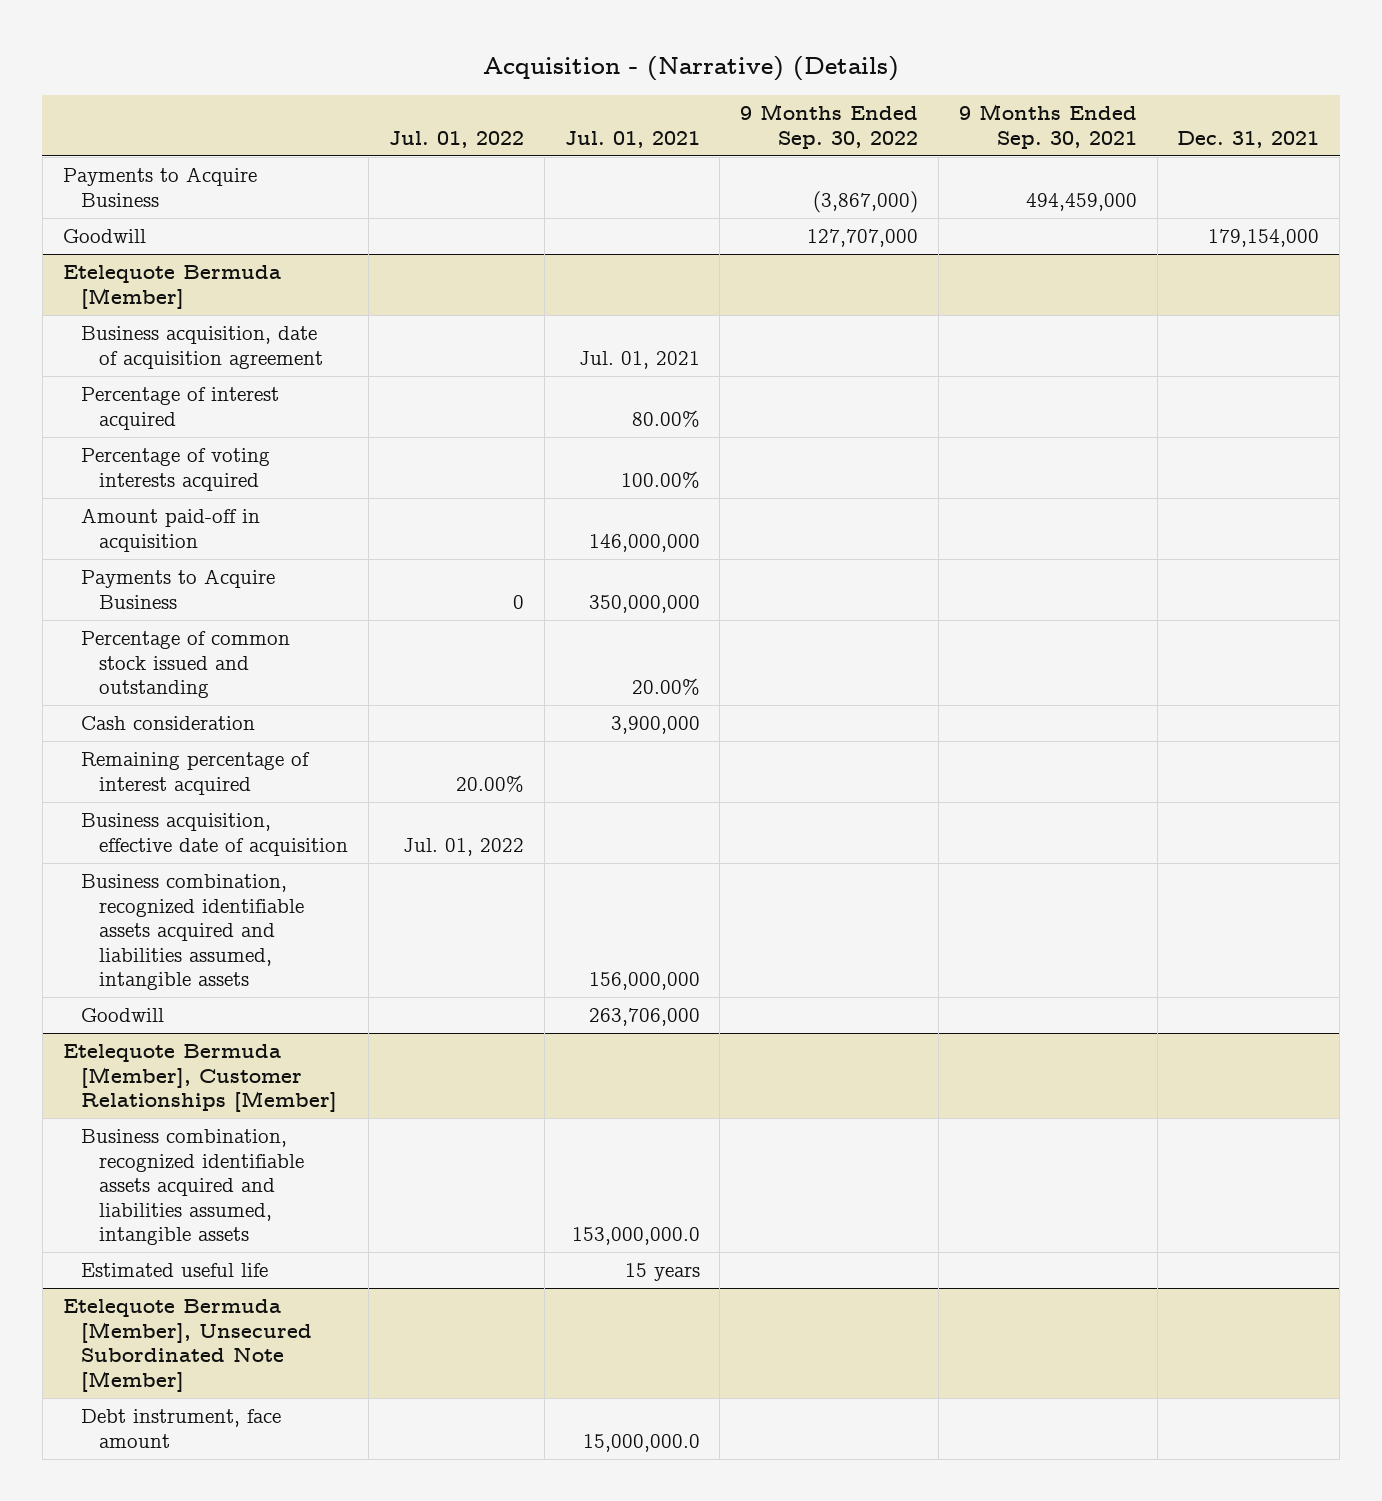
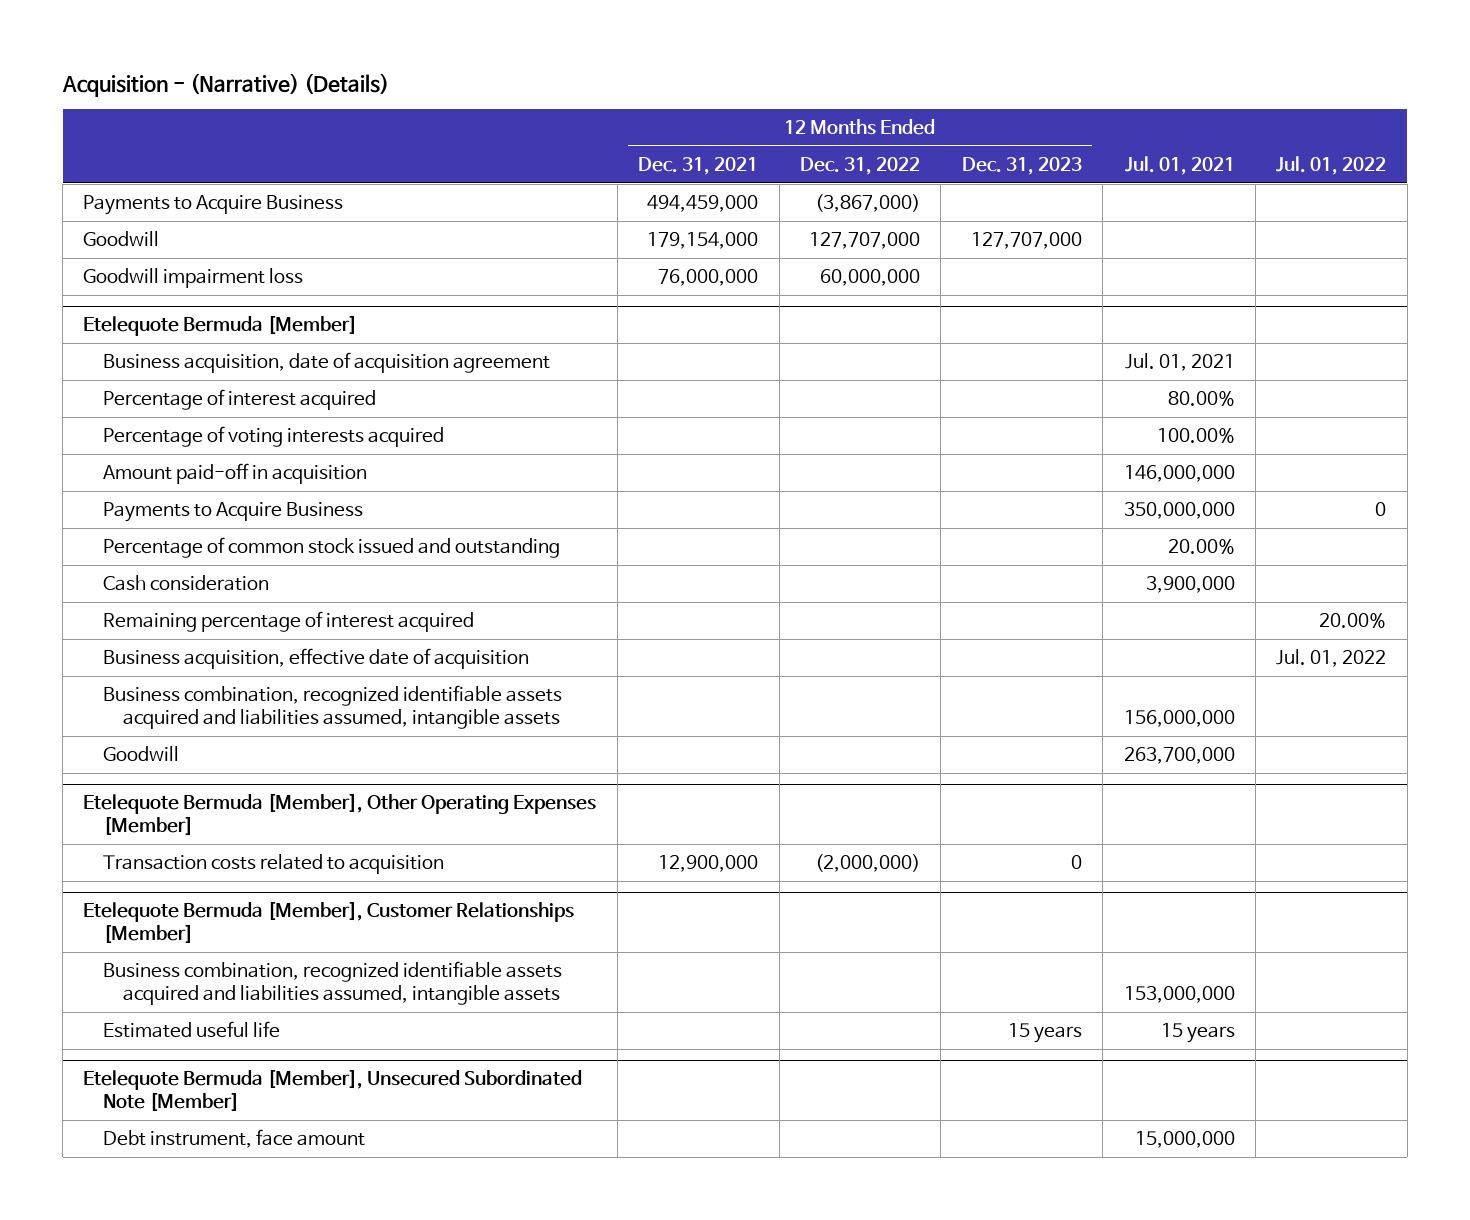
- | Jul. 01, 2022 | Jul. 01, 2021 | 9 Months Ended Sep. 30, 2022 | 9 Months Ended Sep. 30, 2021 | Dec. 31, 2021
+ | 12 Months Ended Dec. 31, 2021 | 12 Months Ended Dec. 31, 2022 | 12 Months Ended Dec. 31, 2023 | Jul. 01, 2021 | Jul. 01, 2022
+ Goodwill impairment loss | 76,000,000 | 60,000,000 | | |
@ Etelequote Bermuda [Member]
- Goodwill | | 263,706,000 | | |
+ Goodwill | | | | 263,700,000 |
+ Etelequote Bermuda [Member], Other Operating Expenses [Member]
+ Transaction costs related to acquisition | 12,900,000 | (2,000,000) | 0 | |
@ Etelequote Bermuda [Member], Customer Relationships [Member]
- Business combination, recognized identifiable assets acquired and liabilities assumed, intangible assets | | 153,000,000.0 | | |
+ Business combination, recognized identifiable assets acquired and liabilities assumed, intangible assets | | | | 153,000,000 |
@ Etelequote Bermuda [Member], Unsecured Subordinated Note [Member]
- Debt instrument, face amount | | 15,000,000.0 | | |
+ Debt instrument, face amount | | | | 15,000,000 |

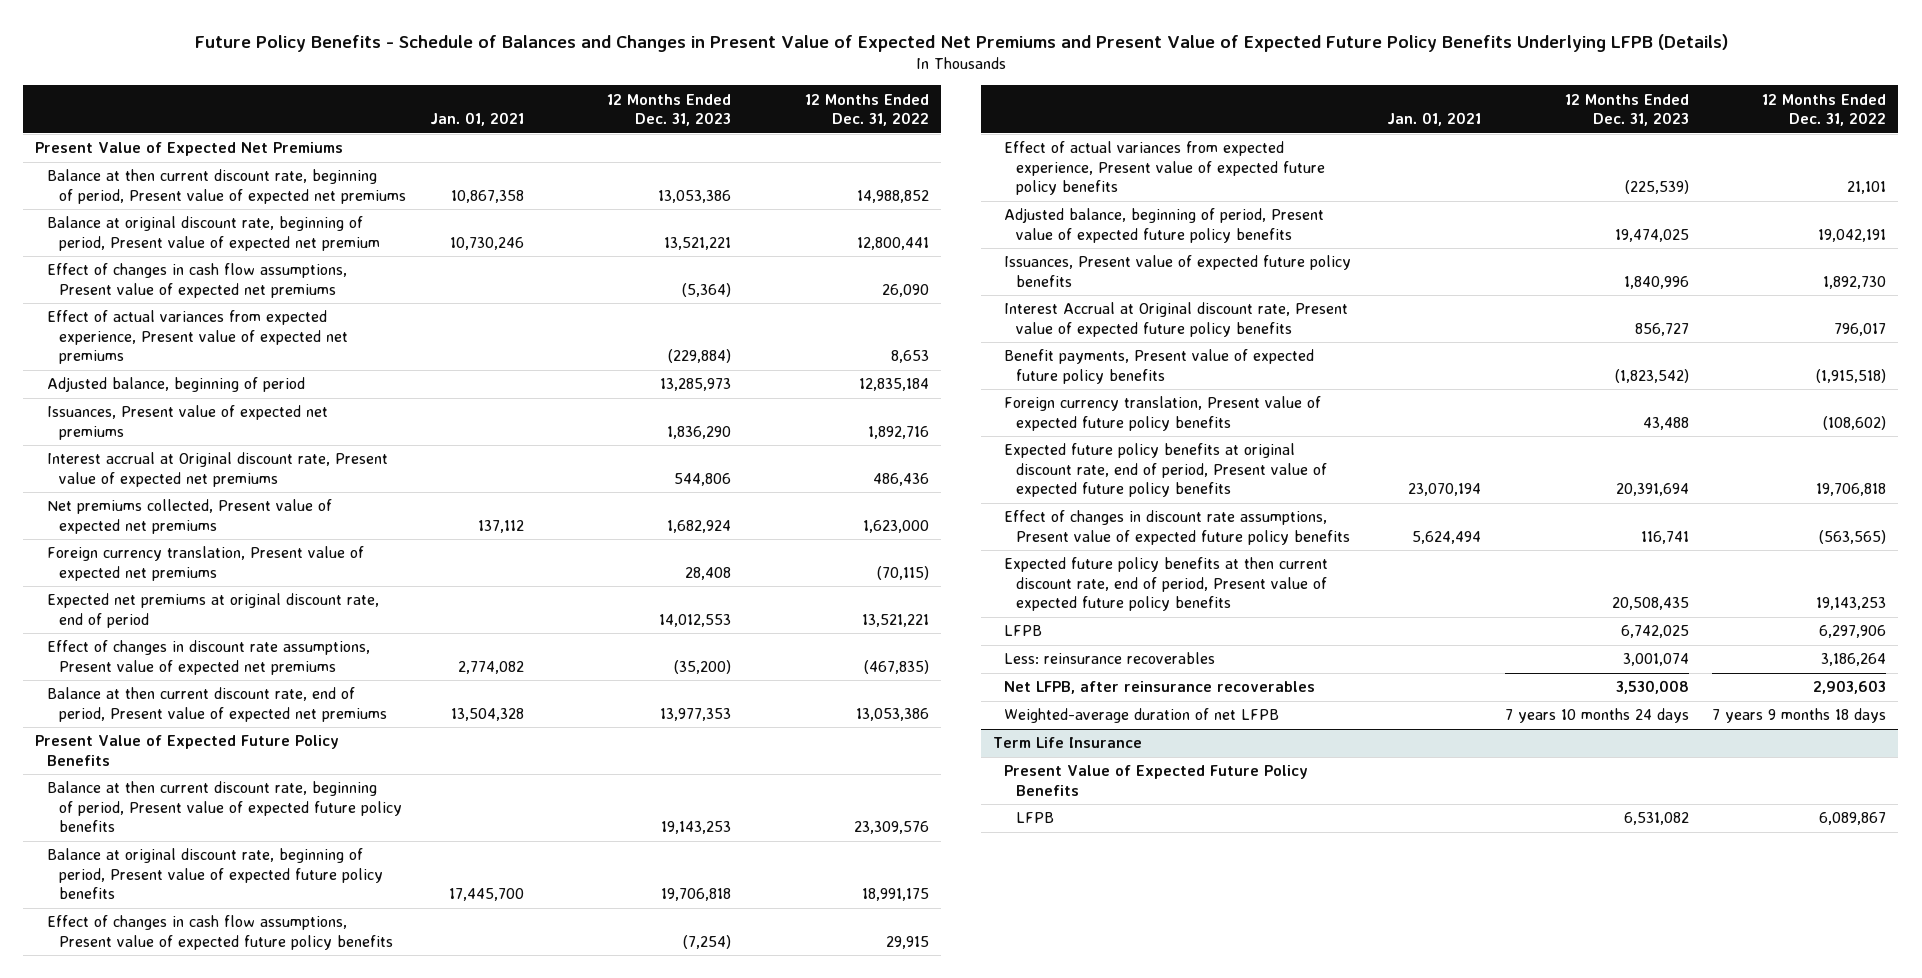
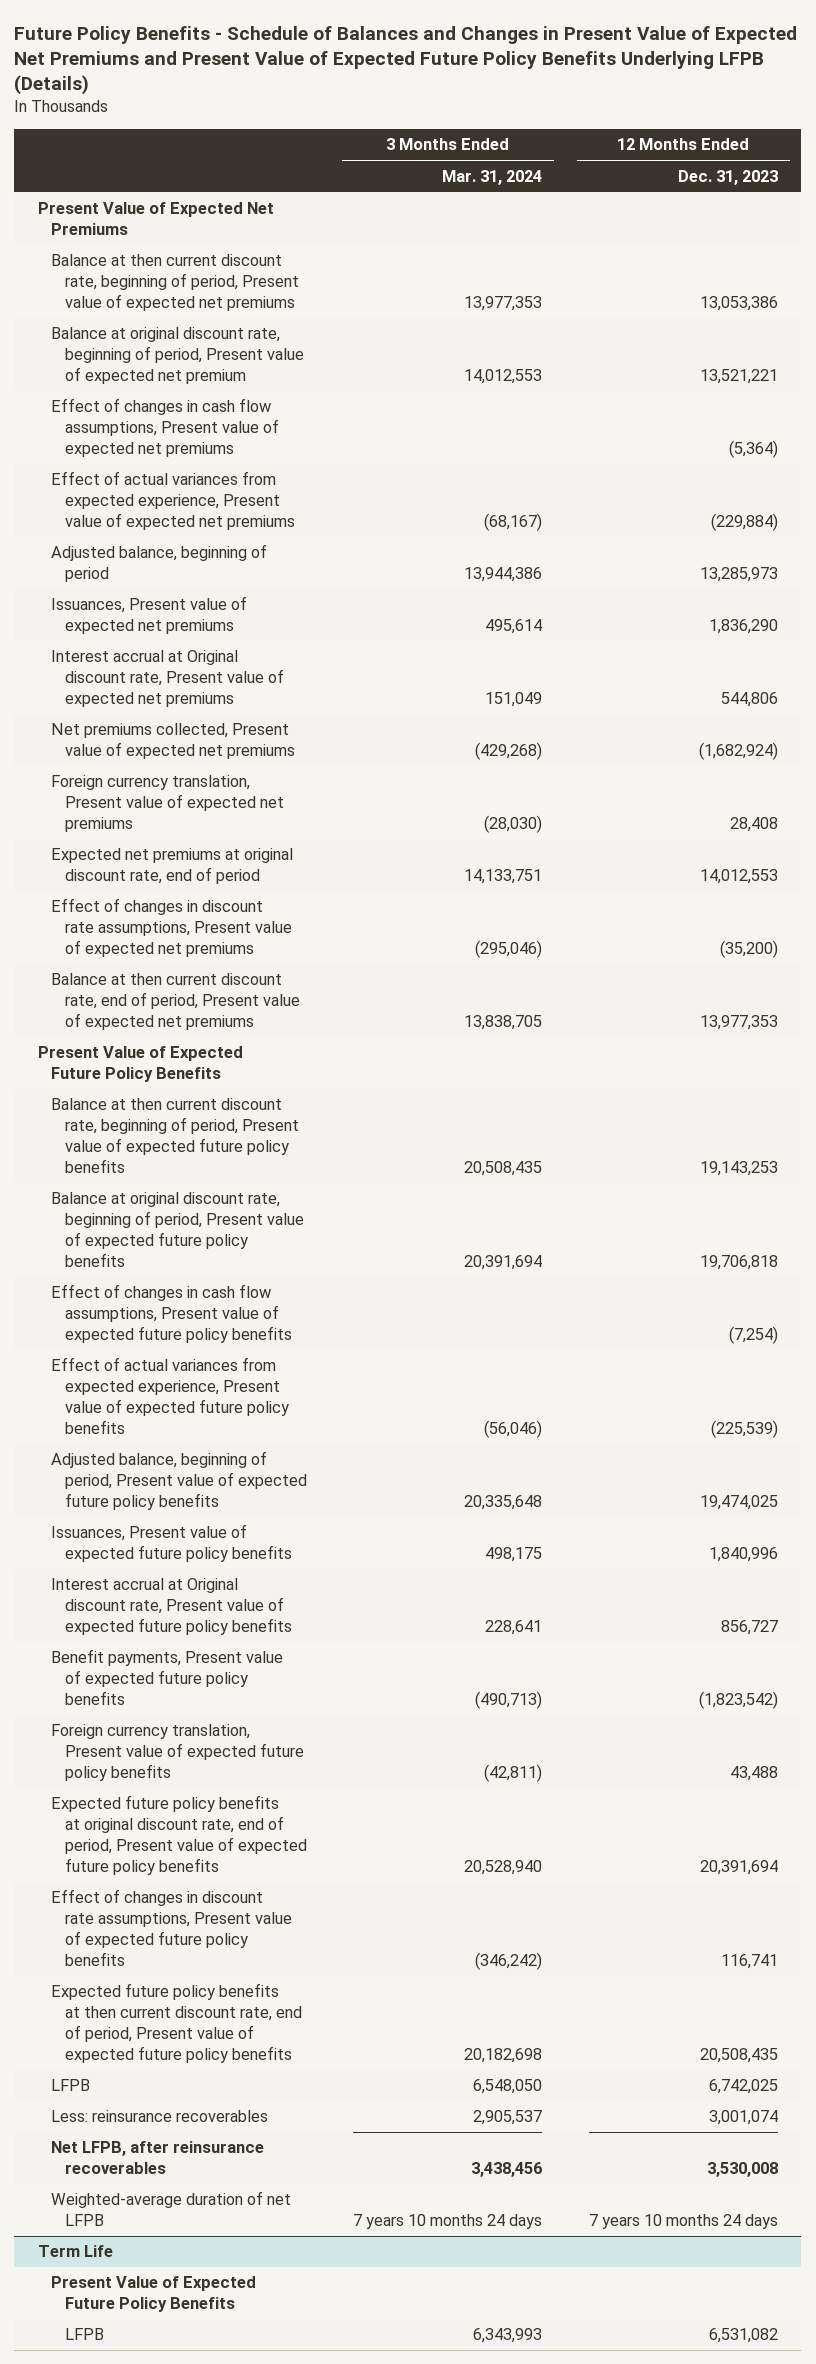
- | Jan. 01, 2021 | 12 Months Ended Dec. 31, 2023 | 12 Months Ended Dec. 31, 2022
+ | 3 Months Ended Mar. 31, 2024 | 12 Months Ended Dec. 31, 2023
- Net premiums collected, Present value of expected net premiums | 137,112 | 1,682,924 | 1,623,000
+ Net premiums collected, Present value of expected net premiums | (429,268) | (1,682,924)
- Interest Accrual at Original discount rate, Present value of expected future policy benefits | | 856,727 | 796,017
+ Interest accrual at Original discount rate, Present value of expected future policy benefits | 228,641 | 856,727
- Term Life Insurance
+ Term Life

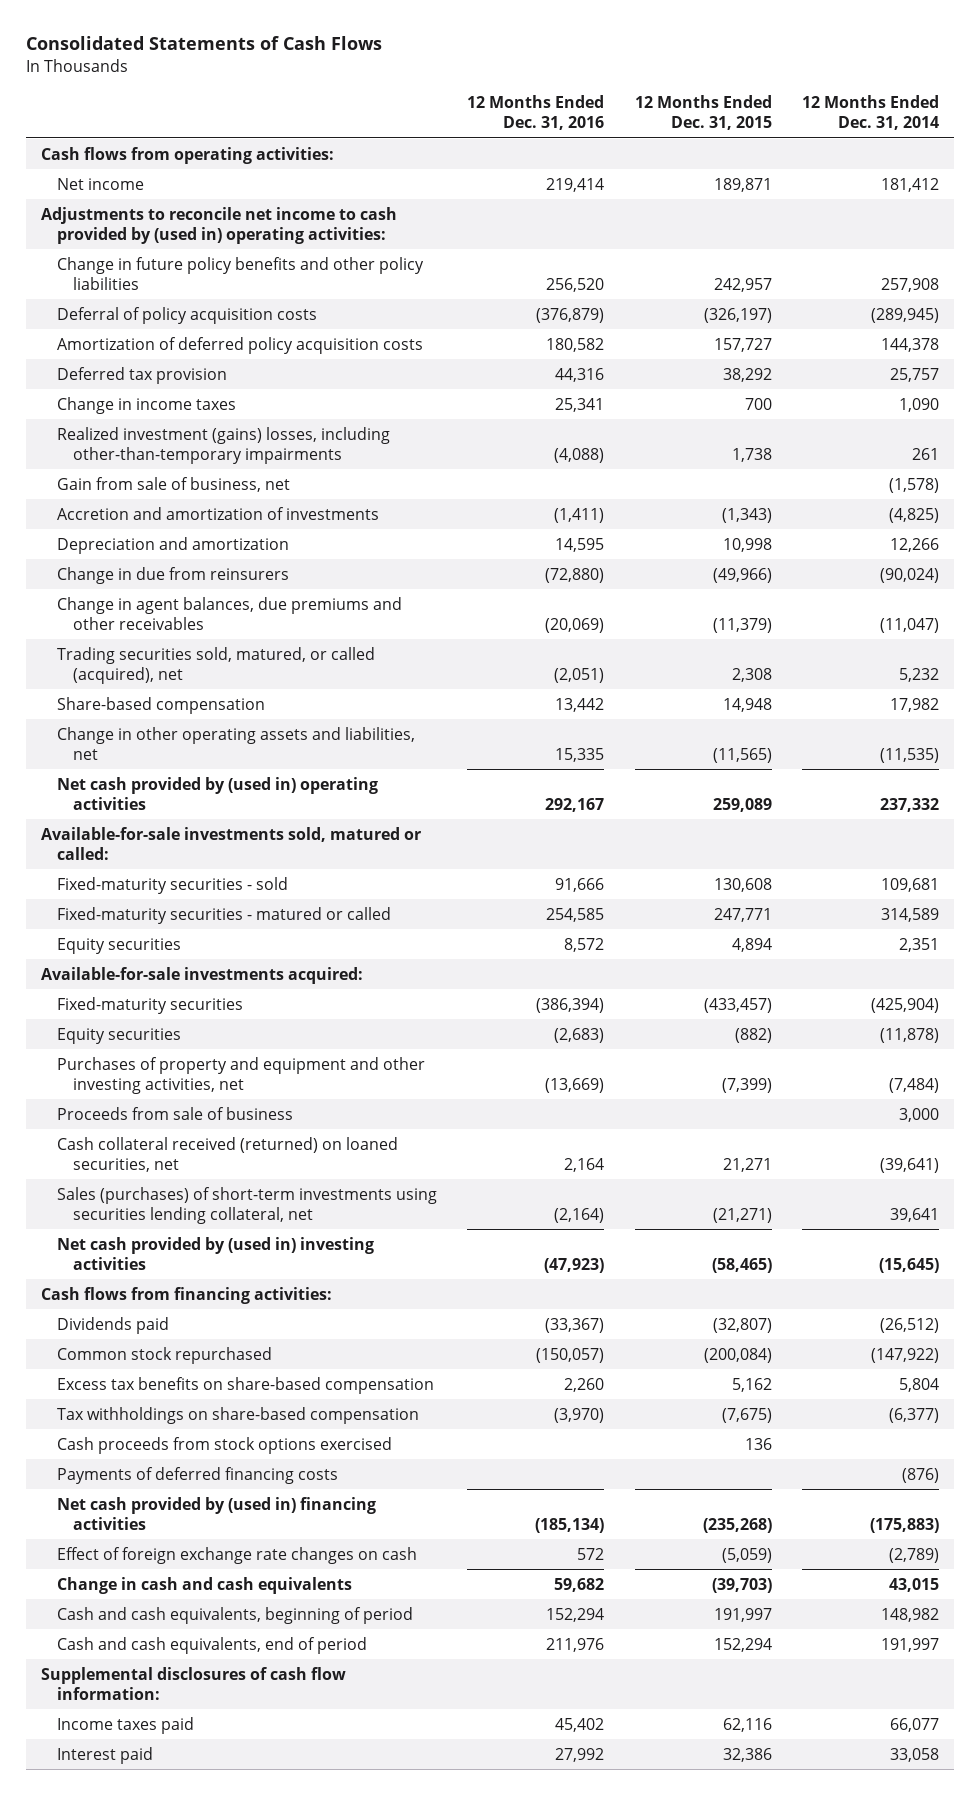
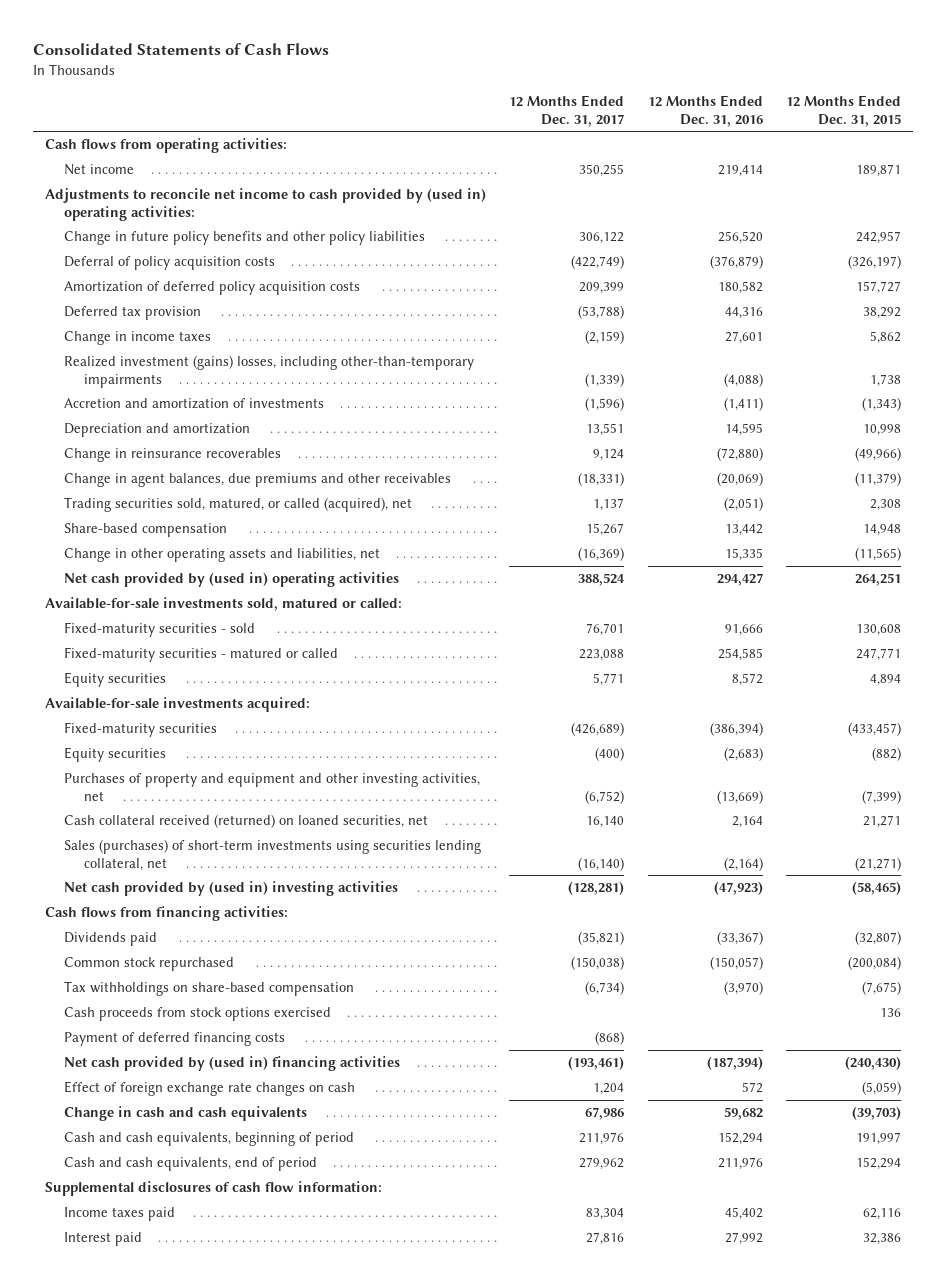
- | 12 Months Ended Dec. 31, 2016 | 12 Months Ended Dec. 31, 2015 | 12 Months Ended Dec. 31, 2014
+ | 12 Months Ended Dec. 31, 2017 | 12 Months Ended Dec. 31, 2016 | 12 Months Ended Dec. 31, 2015
- Change in income taxes | 25,341 | 700 | 1,090
+ Change in income taxes | (2,159) | 27,601 | 5,862
- Gain from sale of business, net | | | (1,578)
- Change in due from reinsurers | (72,880) | (49,966) | (90,024)
+ Change in reinsurance recoverables | 9,124 | (72,880) | (49,966)
- Net cash provided by (used in) operating activities | 292,167 | 259,089 | 237,332
+ Net cash provided by (used in) operating activities | 388,524 | 294,427 | 264,251
- Proceeds from sale of business | | | 3,000
- Excess tax benefits on share-based compensation | 2,260 | 5,162 | 5,804
- Payments of deferred financing costs | | | (876)
- Net cash provided by (used in) financing activities | (185,134) | (235,268) | (175,883)
+ Payment of deferred financing costs | (868) | |
+ Net cash provided by (used in) financing activities | (193,461) | (187,394) | (240,430)

